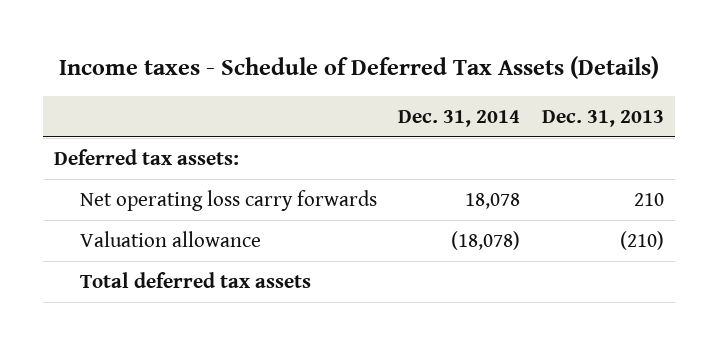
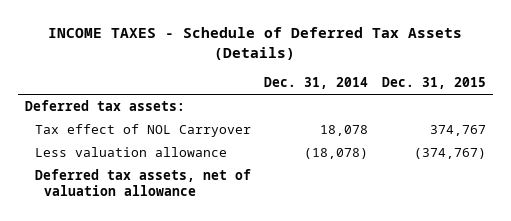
- Income taxes - Schedule of Deferred Tax Assets (Details)
+ INCOME TAXES - Schedule of Deferred Tax Assets (Details)
- | Dec. 31, 2014 | Dec. 31, 2013
+ | Dec. 31, 2014 | Dec. 31, 2015
- Net operating loss carry forwards | 18,078 | 210
- Valuation allowance | (18,078) | (210)
- Total deferred tax assets
+ Tax effect of NOL Carryover | 18,078 | 374,767
+ Less valuation allowance | (18,078) | (374,767)
+ Deferred tax assets, net of valuation allowance

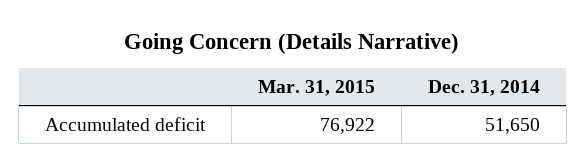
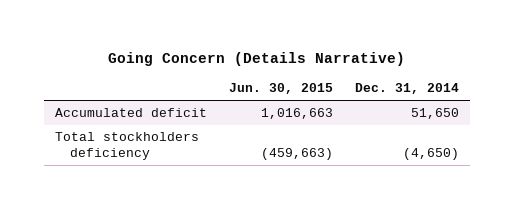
- | Mar. 31, 2015 | Dec. 31, 2014
+ | Jun. 30, 2015 | Dec. 31, 2014
+ Total stockholders deficiency | (459,663) | (4,650)

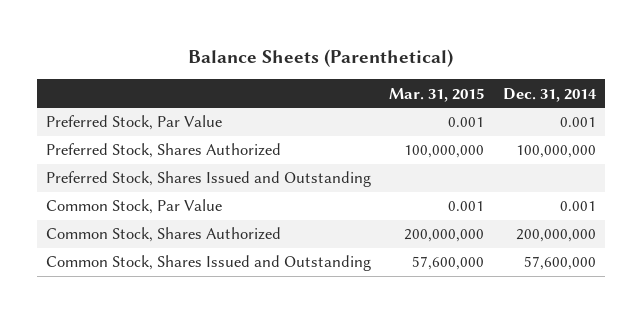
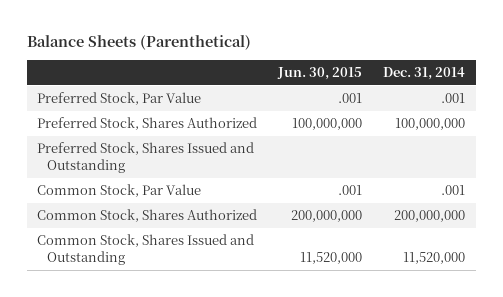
- | Mar. 31, 2015 | Dec. 31, 2014
+ | Jun. 30, 2015 | Dec. 31, 2014
- Preferred Stock, Par Value | 0.001 | 0.001
+ Preferred Stock, Par Value | .001 | .001
- Common Stock, Par Value | 0.001 | 0.001
+ Common Stock, Par Value | .001 | .001
- Common Stock, Shares Issued and Outstanding | 57,600,000 | 57,600,000
+ Common Stock, Shares Issued and Outstanding | 11,520,000 | 11,520,000

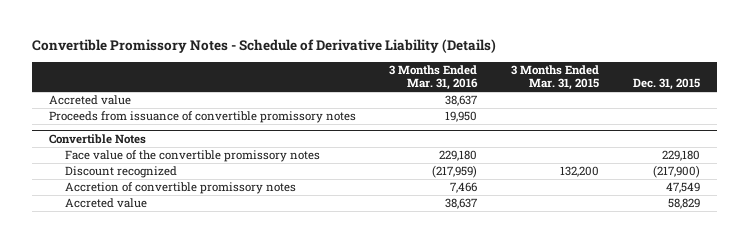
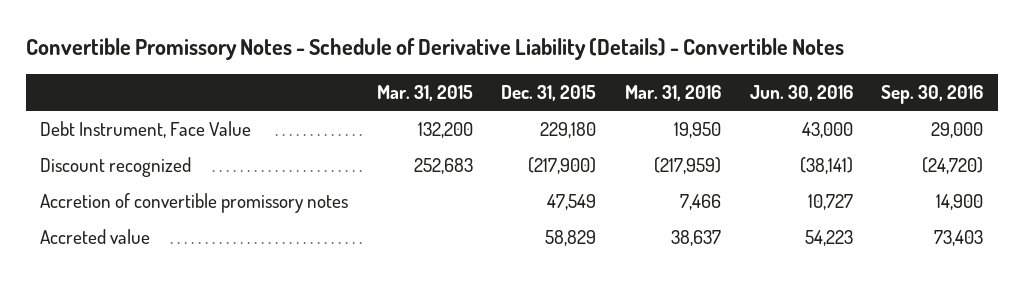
- Convertible Promissory Notes - Schedule of Derivative Liability (Details)
+ Convertible Promissory Notes - Schedule of Derivative Liability (Details) - Convertible Notes
- | 3 Months Ended Mar. 31, 2016 | 3 Months Ended Mar. 31, 2015 | Dec. 31, 2015
+ | Mar. 31, 2015 | Dec. 31, 2015 | Mar. 31, 2016 | Jun. 30, 2016 | Sep. 30, 2016
- Accreted value | 38,637 | |
- Proceeds from issuance of convertible promissory notes | 19,950 | |
- Convertible Notes
- Face value of the convertible promissory notes | 229,180 | | 229,180
+ Debt Instrument, Face Value | 132,200 | 229,180 | 19,950 | 43,000 | 29,000

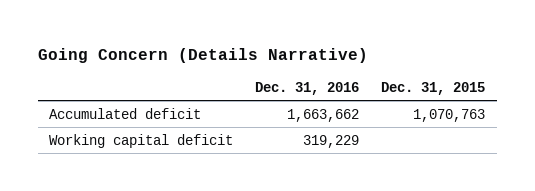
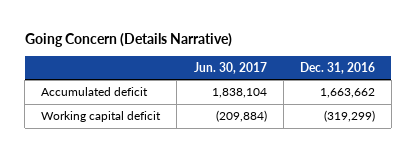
- | Dec. 31, 2016 | Dec. 31, 2015
+ | Jun. 30, 2017 | Dec. 31, 2016
- Working capital deficit | 319,229 |
+ Working capital deficit | (209,884) | (319,299)

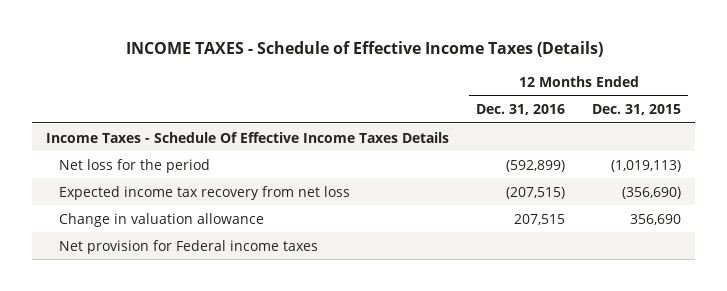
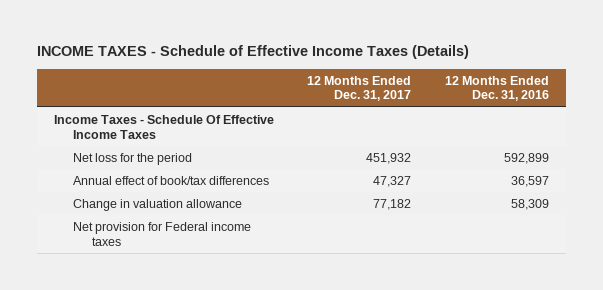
- | 12 Months Ended Dec. 31, 2016 | 12 Months Ended Dec. 31, 2015
+ | 12 Months Ended Dec. 31, 2017 | 12 Months Ended Dec. 31, 2016
- Income Taxes - Schedule Of Effective Income Taxes Details
- Net loss for the period | (592,899) | (1,019,113)
- Expected income tax recovery from net loss | (207,515) | (356,690)
- Change in valuation allowance | 207,515 | 356,690
+ Income Taxes - Schedule Of Effective Income Taxes
+ Net loss for the period | 451,932 | 592,899
+ Annual effect of book/tax differences | 47,327 | 36,597
+ Change in valuation allowance | 77,182 | 58,309

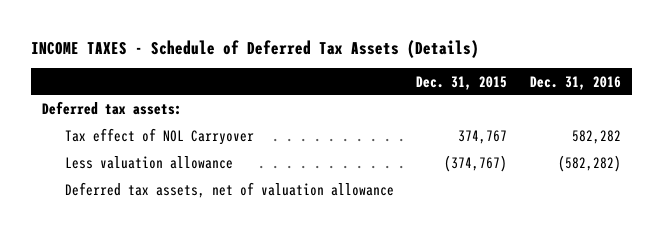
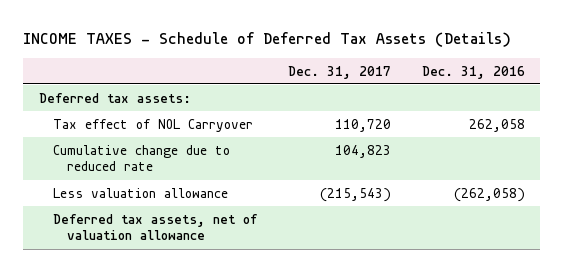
- | Dec. 31, 2015 | Dec. 31, 2016
+ | Dec. 31, 2017 | Dec. 31, 2016
- Tax effect of NOL Carryover | 374,767 | 582,282
- Less valuation allowance | (374,767) | (582,282)
+ Tax effect of NOL Carryover | 110,720 | 262,058
+ Cumulative change due to reduced rate | 104,823 |
+ Less valuation allowance | (215,543) | (262,058)

